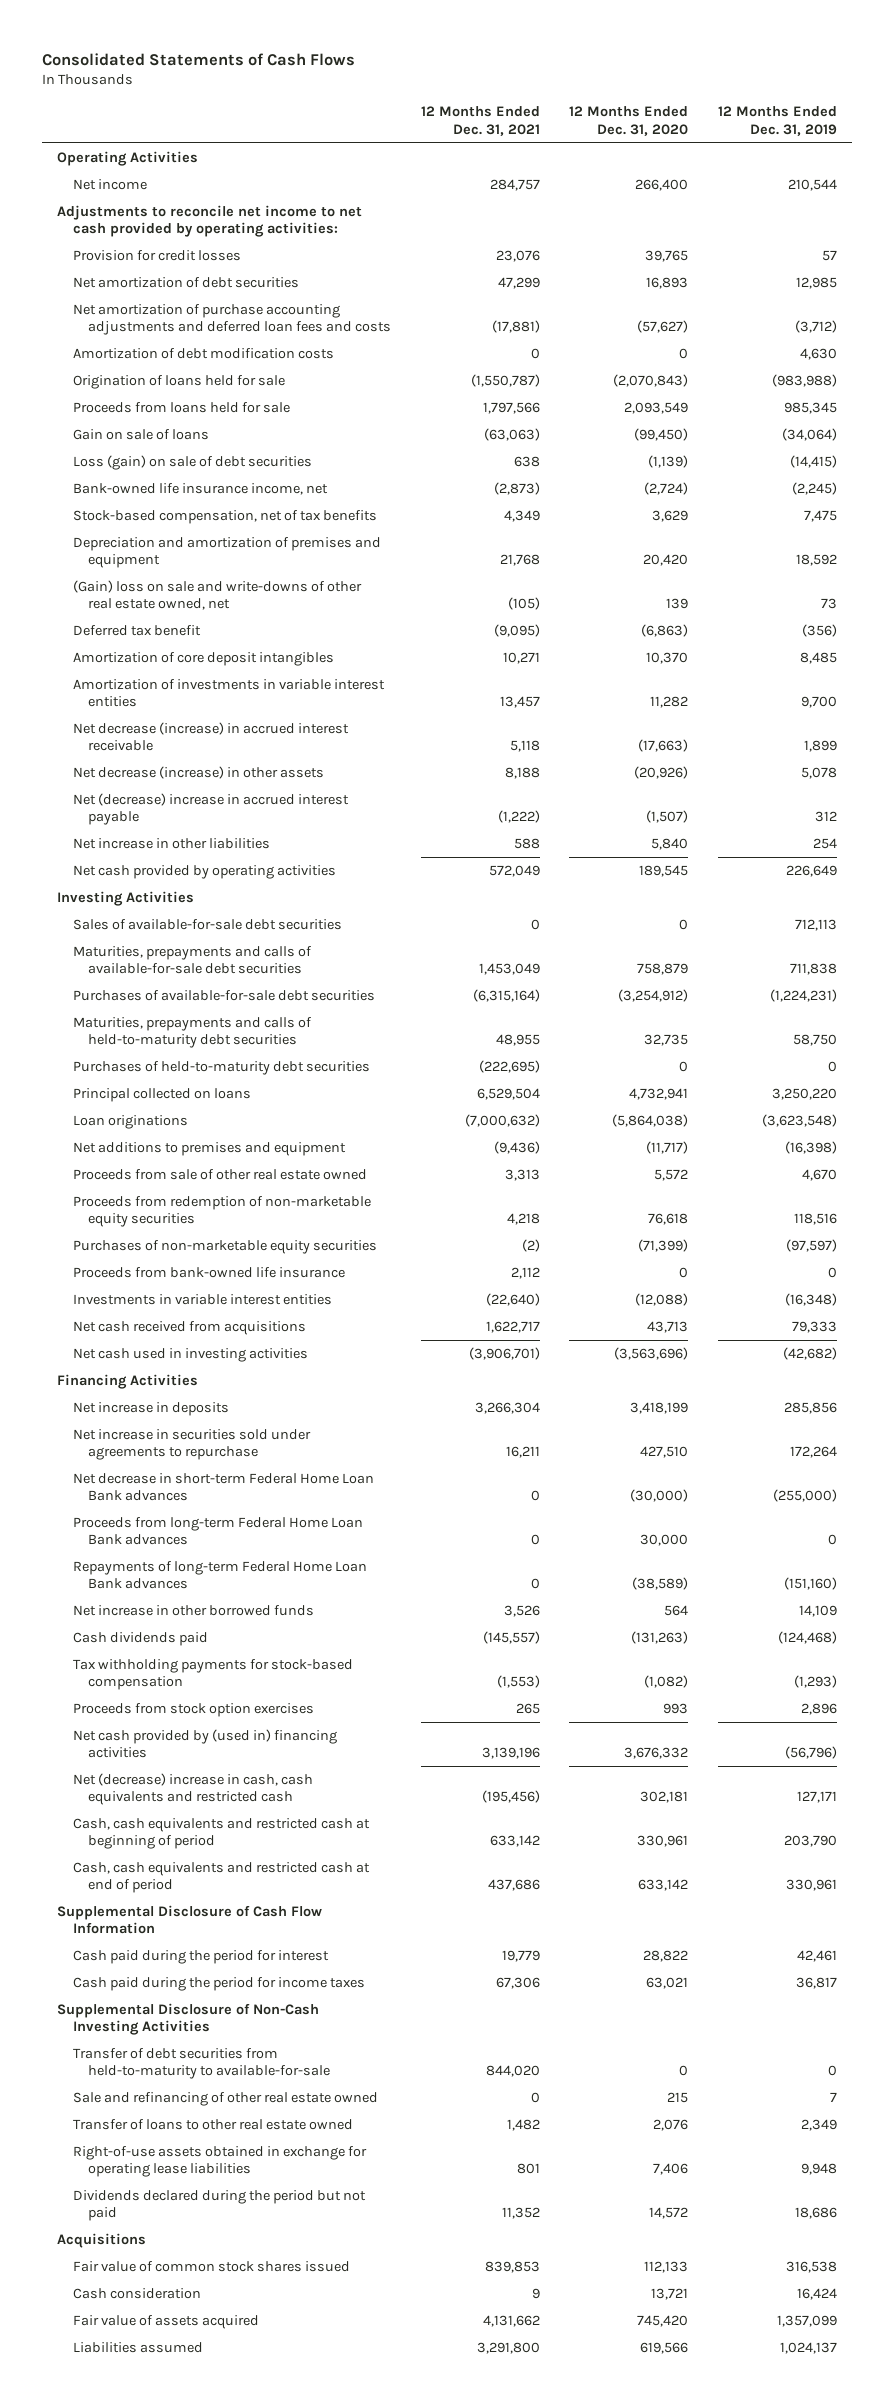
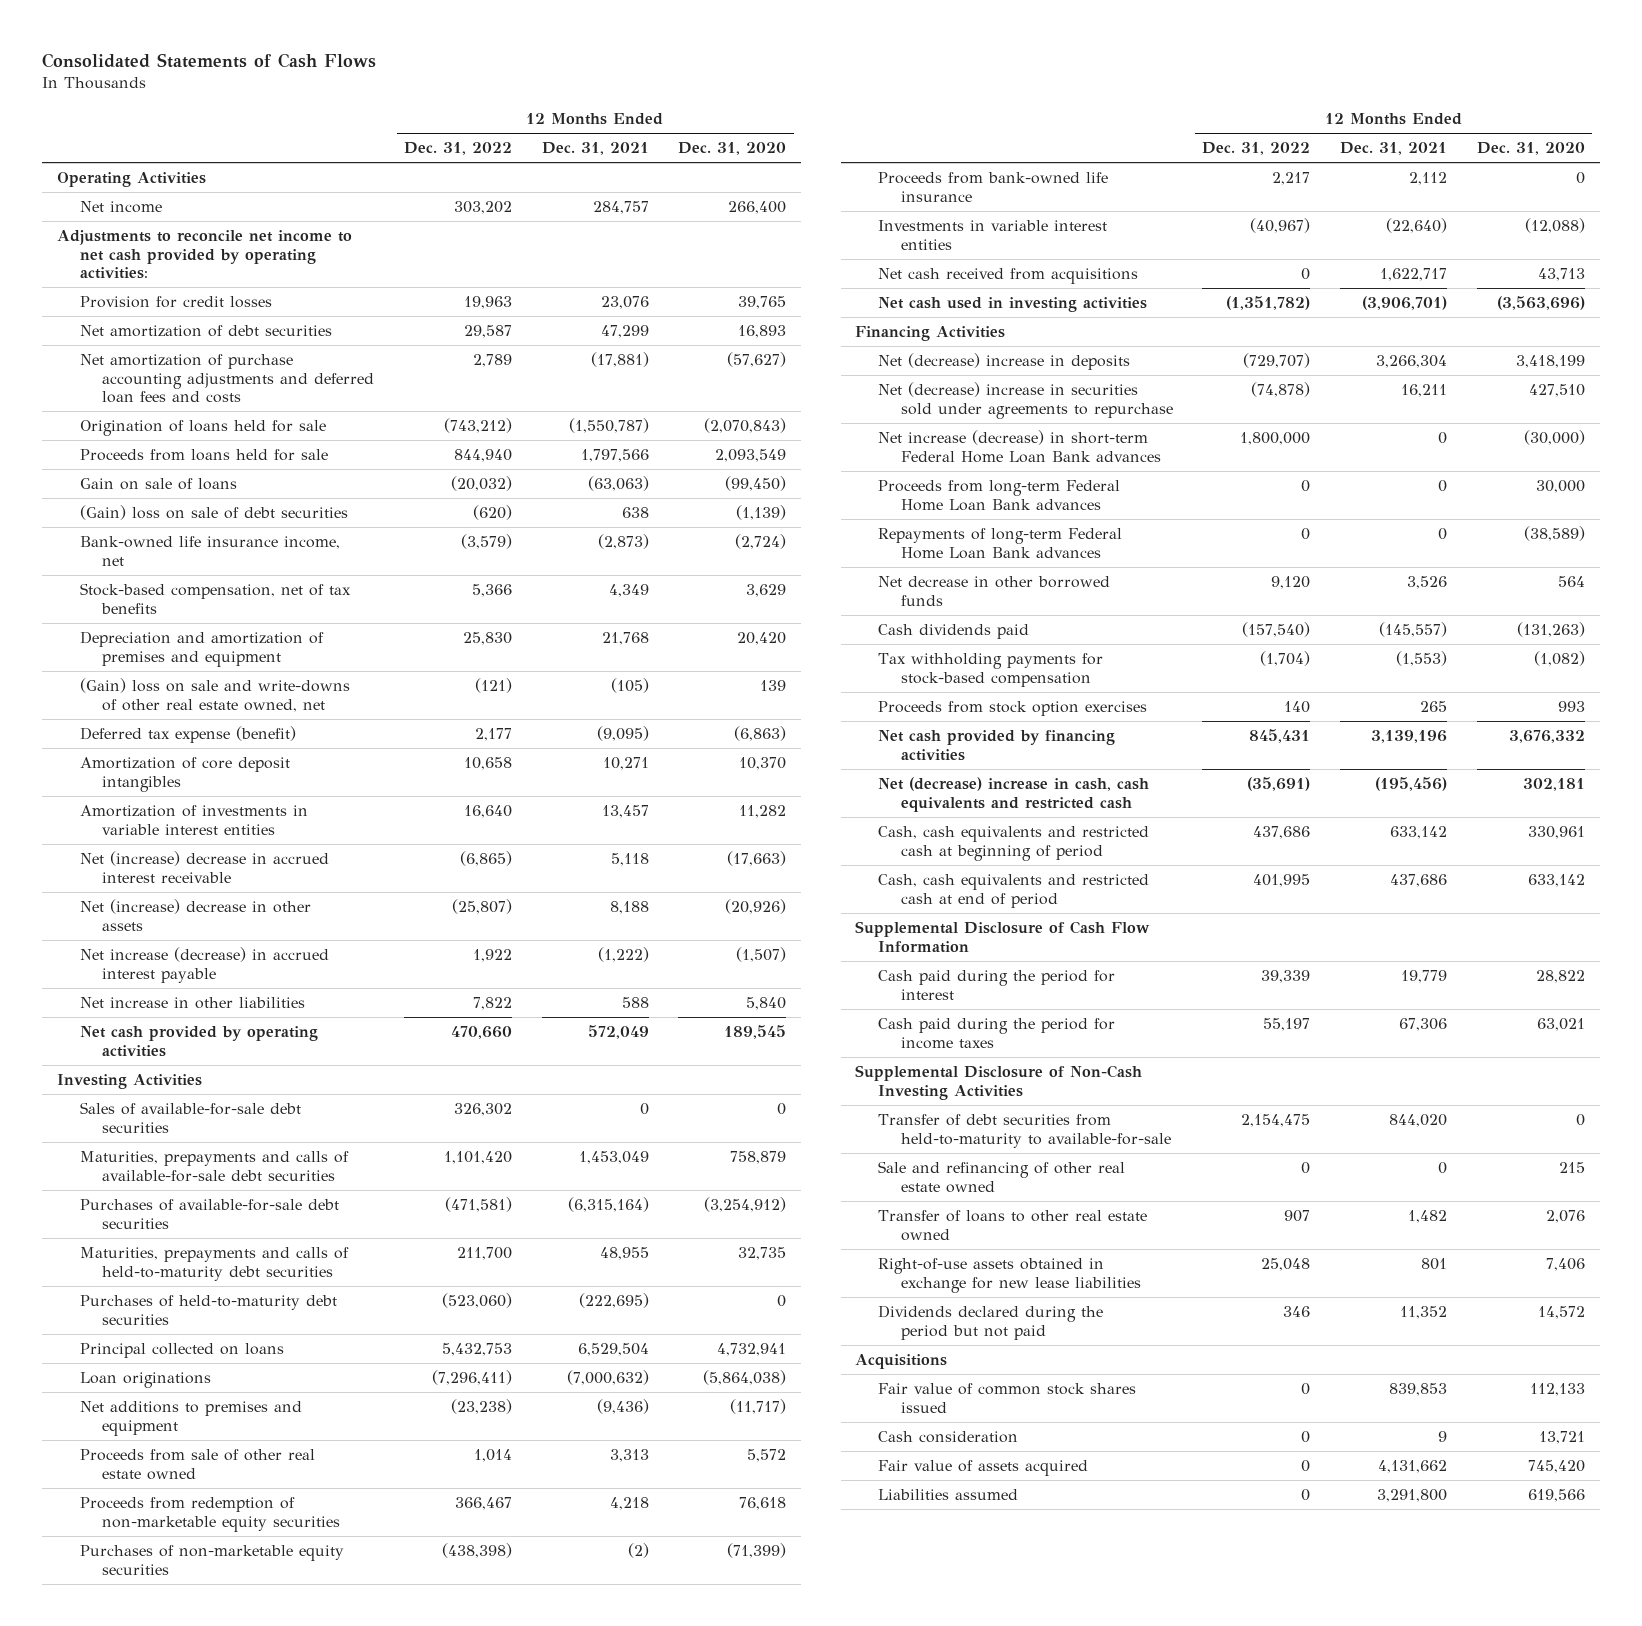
- | 12 Months Ended Dec. 31, 2021 | 12 Months Ended Dec. 31, 2020 | 12 Months Ended Dec. 31, 2019
+ | 12 Months Ended Dec. 31, 2022 | 12 Months Ended Dec. 31, 2021 | 12 Months Ended Dec. 31, 2020
- Amortization of debt modification costs | 0 | 0 | 4,630
- Loss (gain) on sale of debt securities | 638 | (1,139) | (14,415)
+ (Gain) loss on sale of debt securities | (620) | 638 | (1,139)
- Deferred tax benefit | (9,095) | (6,863) | (356)
+ Deferred tax expense (benefit) | 2,177 | (9,095) | (6,863)
- Net decrease (increase) in accrued interest receivable | 5,118 | (17,663) | 1,899
- Net decrease (increase) in other assets | 8,188 | (20,926) | 5,078
- Net (decrease) increase in accrued interest payable | (1,222) | (1,507) | 312
+ Net (increase) decrease in accrued interest receivable | (6,865) | 5,118 | (17,663)
+ Net (increase) decrease in other assets | (25,807) | 8,188 | (20,926)
+ Net increase (decrease) in accrued interest payable | 1,922 | (1,222) | (1,507)
- Net increase in deposits | 3,266,304 | 3,418,199 | 285,856
- Net increase in securities sold under agreements to repurchase | 16,211 | 427,510 | 172,264
- Net decrease in short-term Federal Home Loan Bank advances | 0 | (30,000) | (255,000)
+ Net (decrease) increase in deposits | (729,707) | 3,266,304 | 3,418,199
+ Net (decrease) increase in securities sold under agreements to repurchase | (74,878) | 16,211 | 427,510
+ Net increase (decrease) in short-term Federal Home Loan Bank advances | 1,800,000 | 0 | (30,000)
- Net increase in other borrowed funds | 3,526 | 564 | 14,109
+ Net decrease in other borrowed funds | 9,120 | 3,526 | 564
- Net cash provided by (used in) financing activities | 3,139,196 | 3,676,332 | (56,796)
+ Net cash provided by financing activities | 845,431 | 3,139,196 | 3,676,332
- Right-of-use assets obtained in exchange for operating lease liabilities | 801 | 7,406 | 9,948
+ Right-of-use assets obtained in exchange for new lease liabilities | 25,048 | 801 | 7,406

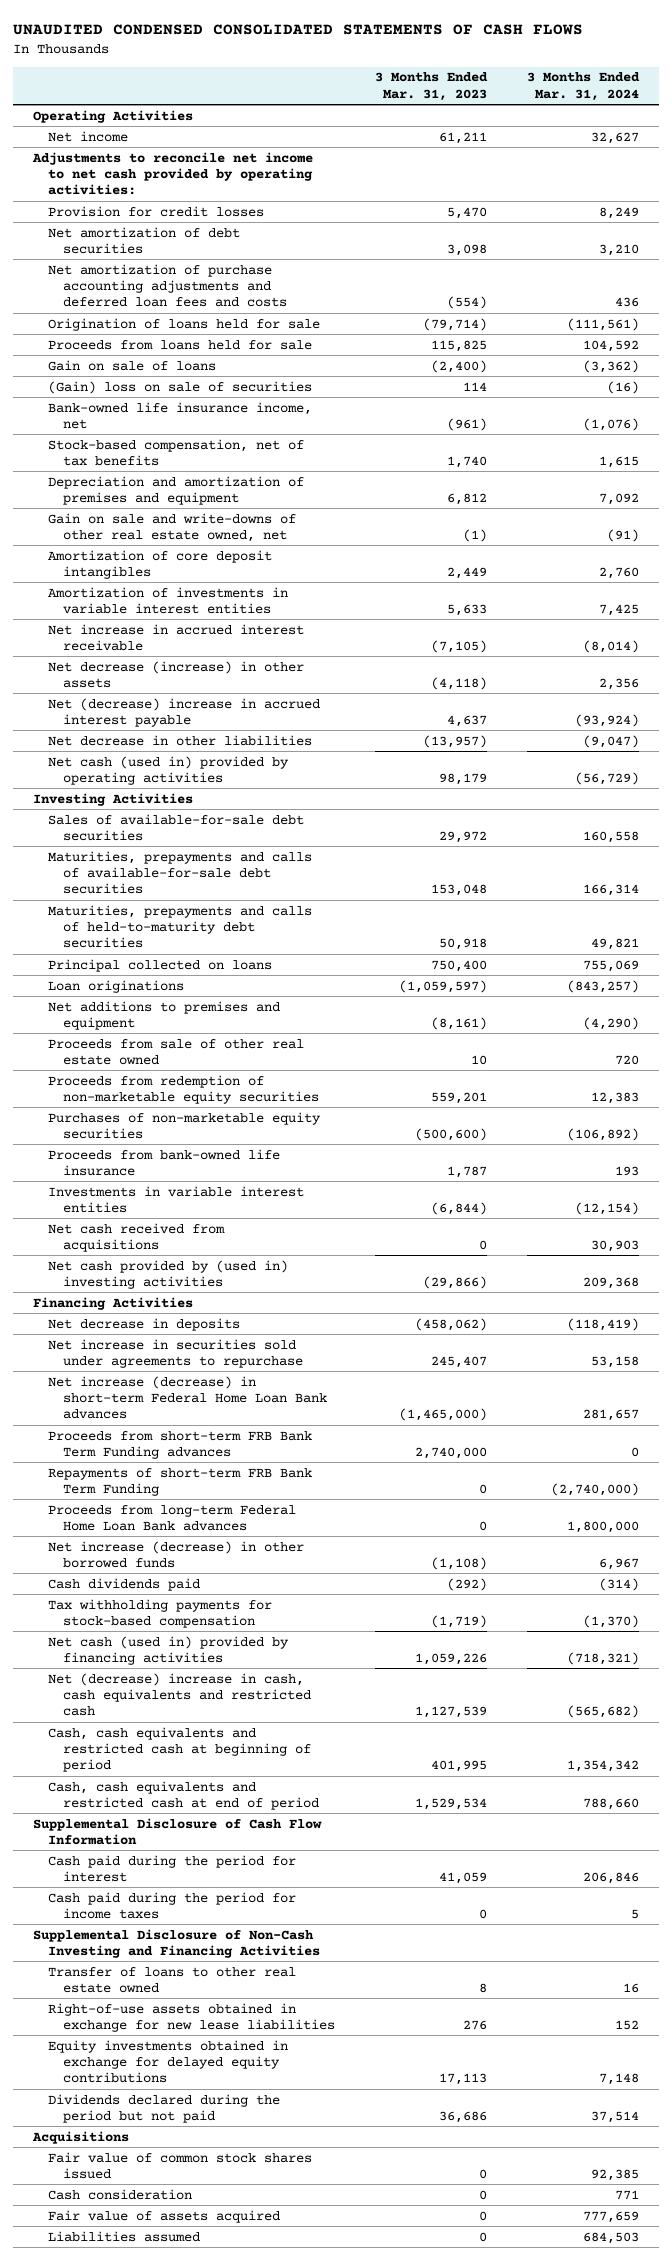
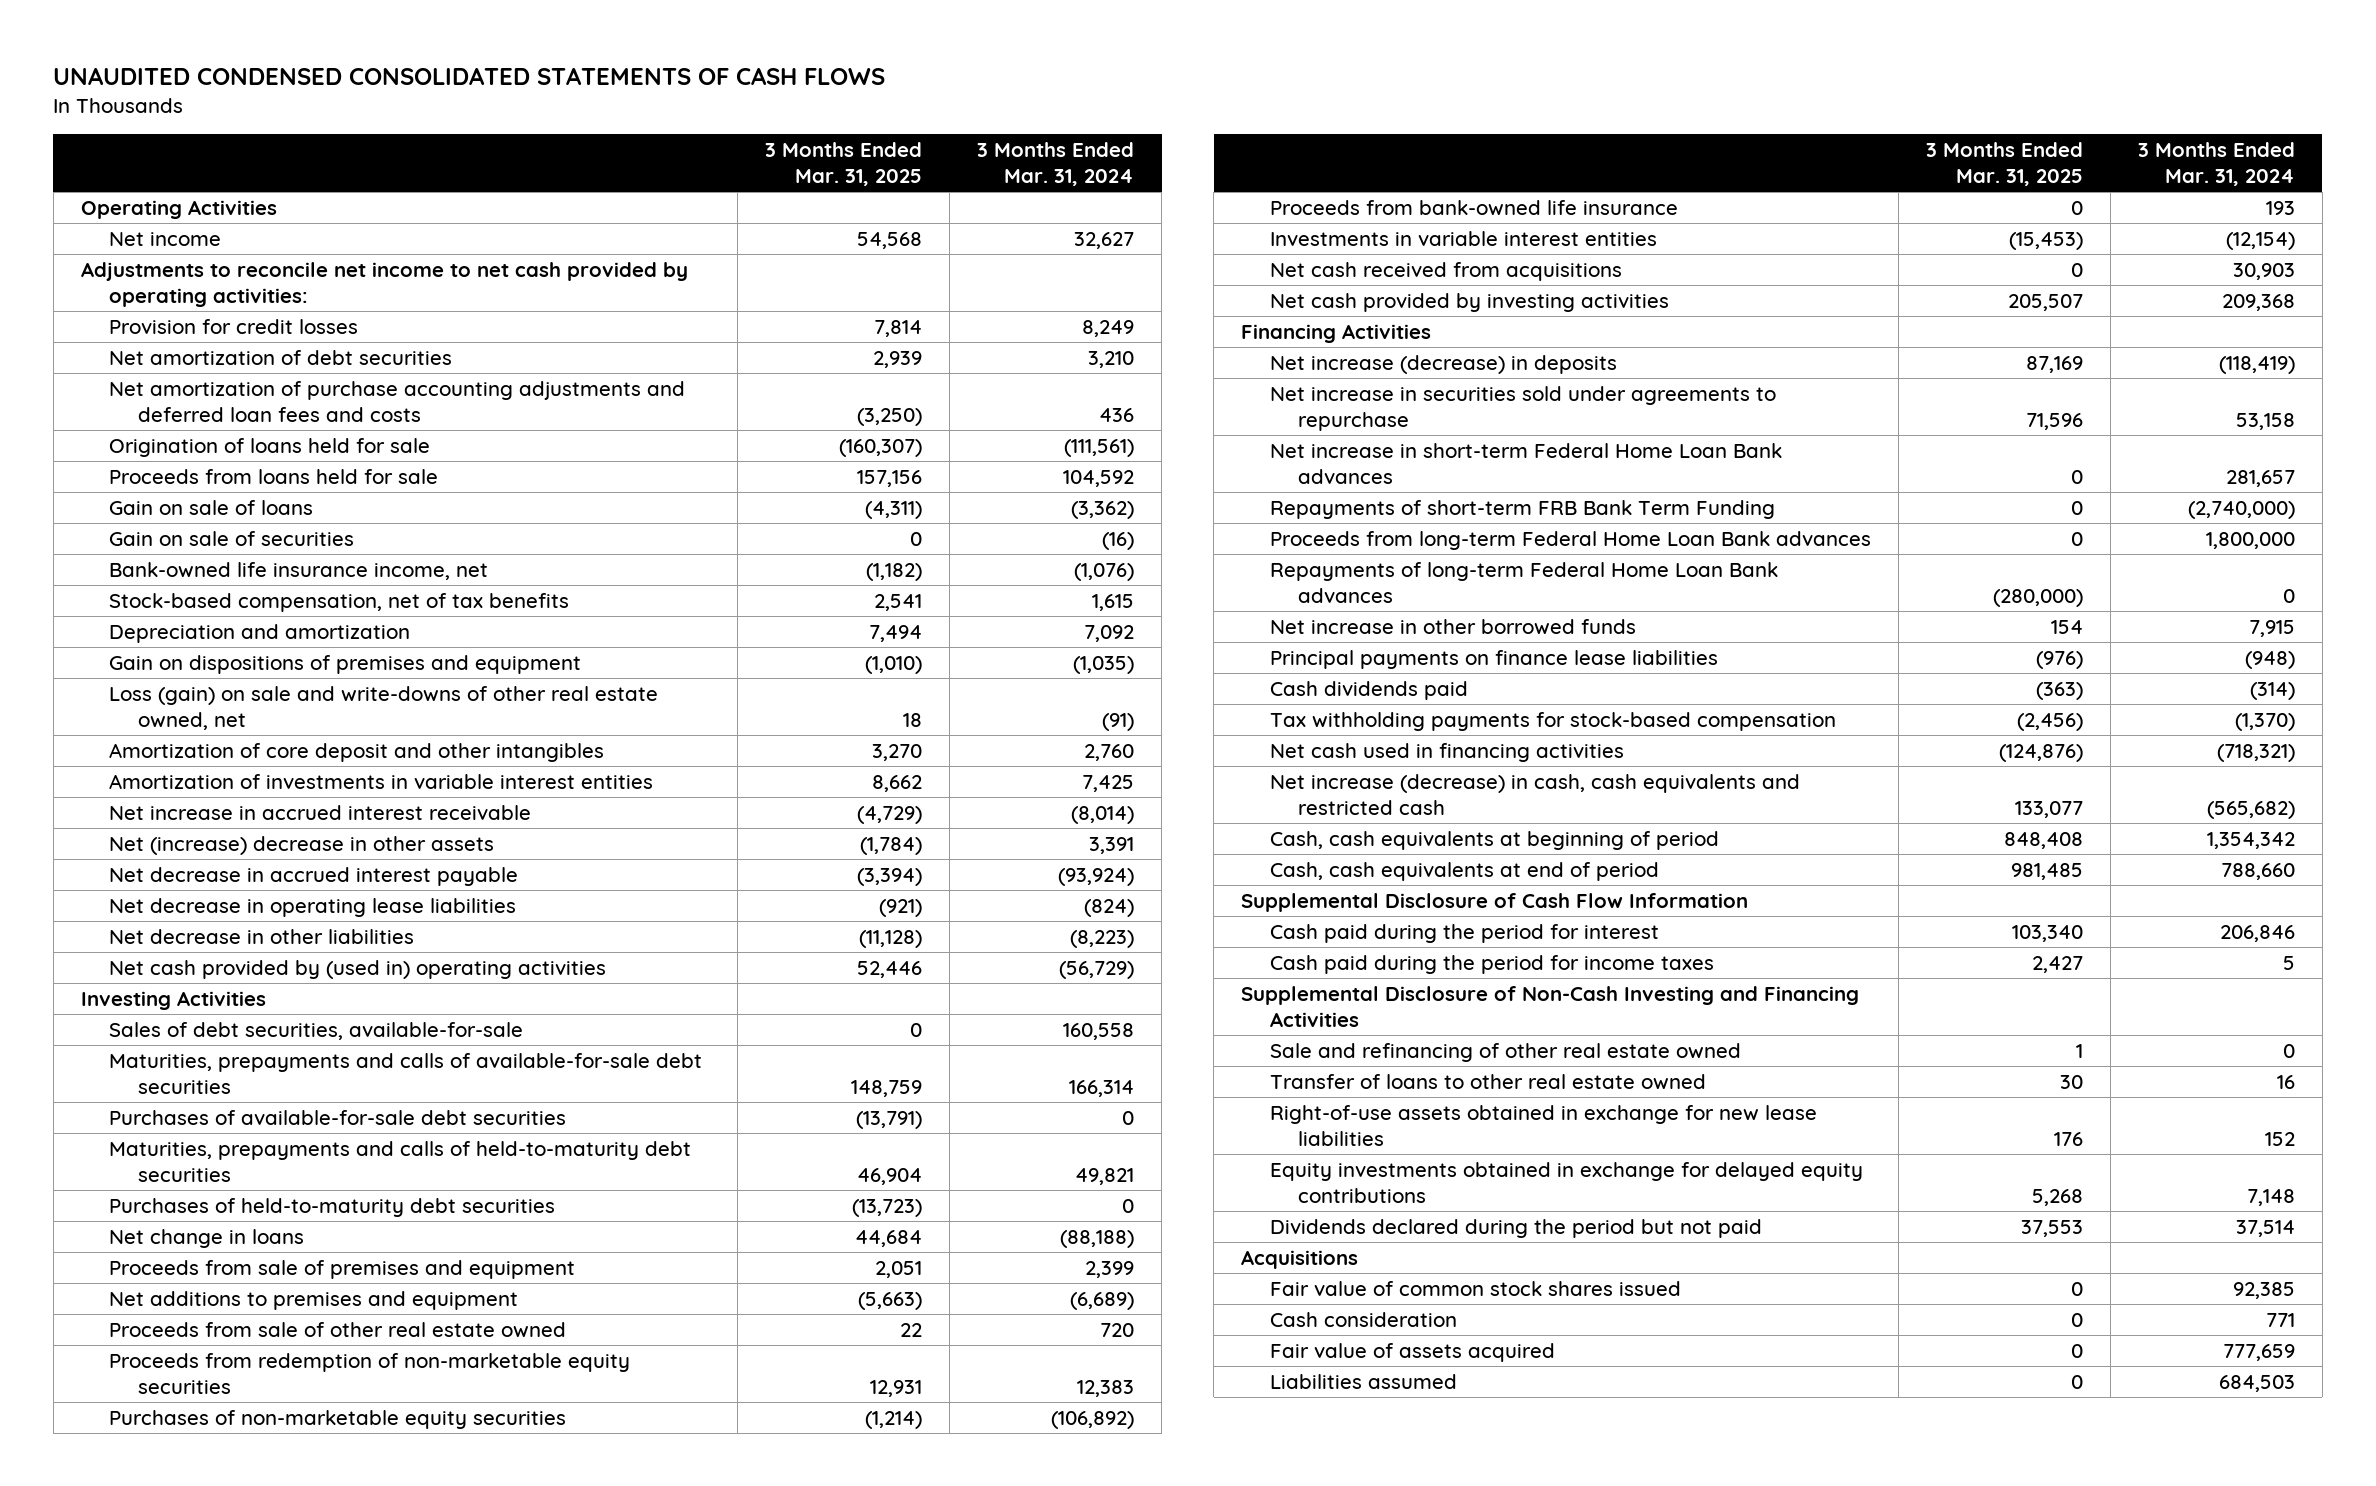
- | 3 Months Ended Mar. 31, 2023 | 3 Months Ended Mar. 31, 2024
+ | 3 Months Ended Mar. 31, 2025 | 3 Months Ended Mar. 31, 2024
- (Gain) loss on sale of securities | 114 | (16)
+ Gain on sale of securities | 0 | (16)
- Depreciation and amortization of premises and equipment | 6,812 | 7,092
- Gain on sale and write-downs of other real estate owned, net | (1) | (91)
- Amortization of core deposit intangibles | 2,449 | 2,760
+ Depreciation and amortization | 7,494 | 7,092
+ Gain on dispositions of premises and equipment | (1,010) | (1,035)
+ Loss (gain) on sale and write-downs of other real estate owned, net | 18 | (91)
+ Amortization of core deposit and other intangibles | 3,270 | 2,760
- Net decrease (increase) in other assets | (4,118) | 2,356
- Net (decrease) increase in accrued interest payable | 4,637 | (93,924)
- Net decrease in other liabilities | (13,957) | (9,047)
- Net cash (used in) provided by operating activities | 98,179 | (56,729)
+ Net (increase) decrease in other assets | (1,784) | 3,391
+ Net decrease in accrued interest payable | (3,394) | (93,924)
+ Net decrease in operating lease liabilities | (921) | (824)
+ Net decrease in other liabilities | (11,128) | (8,223)
+ Net cash provided by (used in) operating activities | 52,446 | (56,729)
- Sales of available-for-sale debt securities | 29,972 | 160,558
+ Sales of debt securities, available-for-sale | 0 | 160,558
+ Purchases of available-for-sale debt securities | (13,791) | 0
- Principal collected on loans | 750,400 | 755,069
- Loan originations | (1,059,597) | (843,257)
- Net additions to premises and equipment | (8,161) | (4,290)
+ Purchases of held-to-maturity debt securities | (13,723) | 0
+ Net change in loans | 44,684 | (88,188)
+ Proceeds from sale of premises and equipment | 2,051 | 2,399
+ Net additions to premises and equipment | (5,663) | (6,689)
- Net cash provided by (used in) investing activities | (29,866) | 209,368
+ Net cash provided by investing activities | 205,507 | 209,368
- Net decrease in deposits | (458,062) | (118,419)
+ Net increase (decrease) in deposits | 87,169 | (118,419)
- Net increase (decrease) in short-term Federal Home Loan Bank advances | (1,465,000) | 281,657
- Proceeds from short-term FRB Bank Term Funding advances | 2,740,000 | 0
+ Net increase in short-term Federal Home Loan Bank advances | 0 | 281,657
- Net increase (decrease) in other borrowed funds | (1,108) | 6,967
+ Repayments of long-term Federal Home Loan Bank advances | (280,000) | 0
+ Net increase in other borrowed funds | 154 | 7,915
+ Principal payments on finance lease liabilities | (976) | (948)
- Net cash (used in) provided by financing activities | 1,059,226 | (718,321)
- Net (decrease) increase in cash, cash equivalents and restricted cash | 1,127,539 | (565,682)
- Cash, cash equivalents and restricted cash at beginning of period | 401,995 | 1,354,342
- Cash, cash equivalents and restricted cash at end of period | 1,529,534 | 788,660
+ Net cash used in financing activities | (124,876) | (718,321)
+ Net increase (decrease) in cash, cash equivalents and restricted cash | 133,077 | (565,682)
+ Cash, cash equivalents at beginning of period | 848,408 | 1,354,342
+ Cash, cash equivalents at end of period | 981,485 | 788,660
+ Sale and refinancing of other real estate owned | 1 | 0

